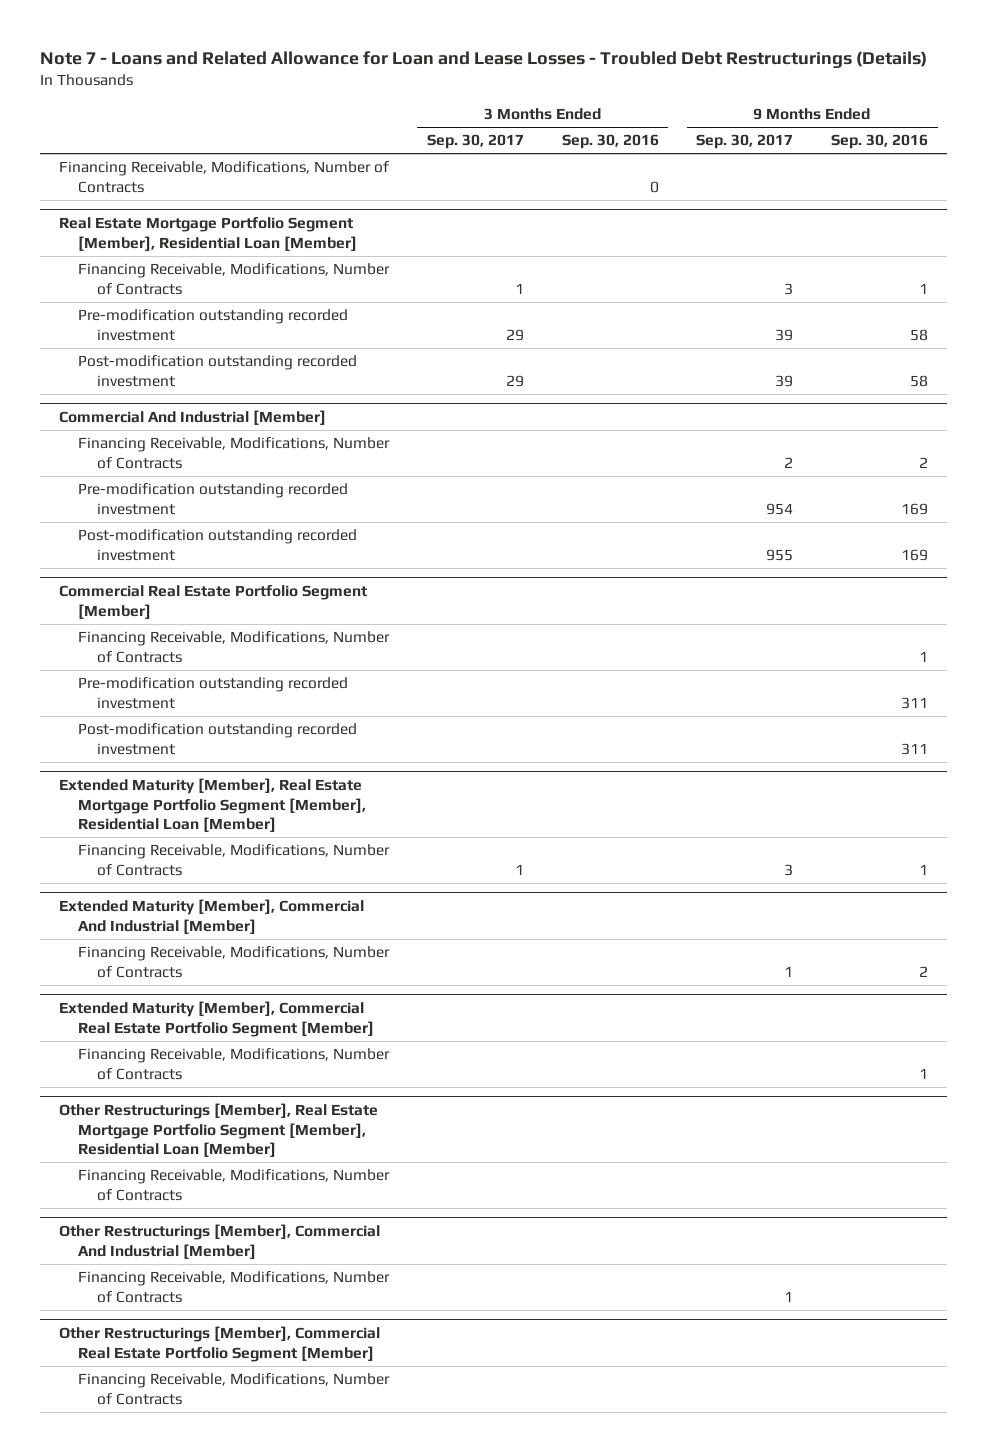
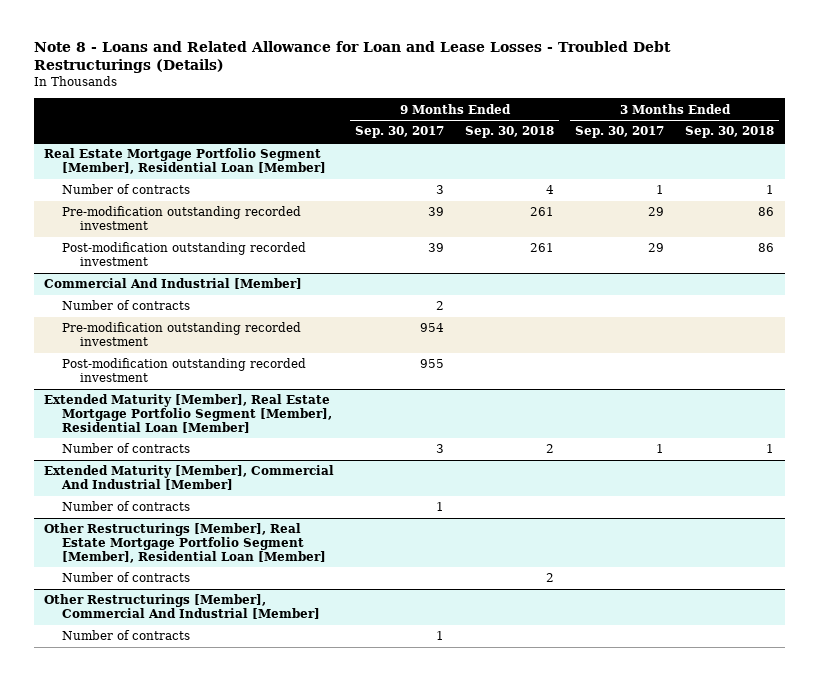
- Note 7 - Loans and Related Allowance for Loan and Lease Losses - Troubled Debt Restructurings (Details)
+ Note 8 - Loans and Related Allowance for Loan and Lease Losses - Troubled Debt Restructurings (Details)
- | 3 Months Ended Sep. 30, 2017 | 3 Months Ended Sep. 30, 2016 | 9 Months Ended Sep. 30, 2017 | 9 Months Ended Sep. 30, 2016
+ | 9 Months Ended Sep. 30, 2017 | 9 Months Ended Sep. 30, 2018 | 3 Months Ended Sep. 30, 2017 | 3 Months Ended Sep. 30, 2018
- Financing Receivable, Modifications, Number of Contracts | | 0 | |
@ Real Estate Mortgage Portfolio Segment [Member], Residential Loan [Member]
- Financing Receivable, Modifications, Number of Contracts | 1 | | 3 | 1
+ Number of contracts | 3 | 4 | 1 | 1
@ Commercial And Industrial [Member]
- Financing Receivable, Modifications, Number of Contracts | | | 2 | 2
+ Number of contracts | 2 | | |
- Commercial Real Estate Portfolio Segment [Member]
- Financing Receivable, Modifications, Number of Contracts | | | | 1
- Pre-modification outstanding recorded investment | | | | 311
- Post-modification outstanding recorded investment | | | | 311
@ Extended Maturity [Member], Real Estate Mortgage Portfolio Segment [Member], Residential Loan [Member]
- Financing Receivable, Modifications, Number of Contracts | 1 | | 3 | 1
+ Number of contracts | 3 | 2 | 1 | 1
@ Extended Maturity [Member], Commercial And Industrial [Member]
- Financing Receivable, Modifications, Number of Contracts | | | 1 | 2
- Extended Maturity [Member], Commercial Real Estate Portfolio Segment [Member]
- Financing Receivable, Modifications, Number of Contracts | | | | 1
@ Extended Maturity [Member], Commercial And Industrial [Member]
+ Number of contracts | 1 | | |
@ Other Restructurings [Member], Real Estate Mortgage Portfolio Segment [Member], Residential Loan [Member]
- Financing Receivable, Modifications, Number of Contracts
+ Number of contracts | | 2 | |
@ Other Restructurings [Member], Commercial And Industrial [Member]
- Financing Receivable, Modifications, Number of Contracts | | | 1 |
- Other Restructurings [Member], Commercial Real Estate Portfolio Segment [Member]
- Financing Receivable, Modifications, Number of Contracts
@ Other Restructurings [Member], Commercial And Industrial [Member]
+ Number of contracts | 1 | | |

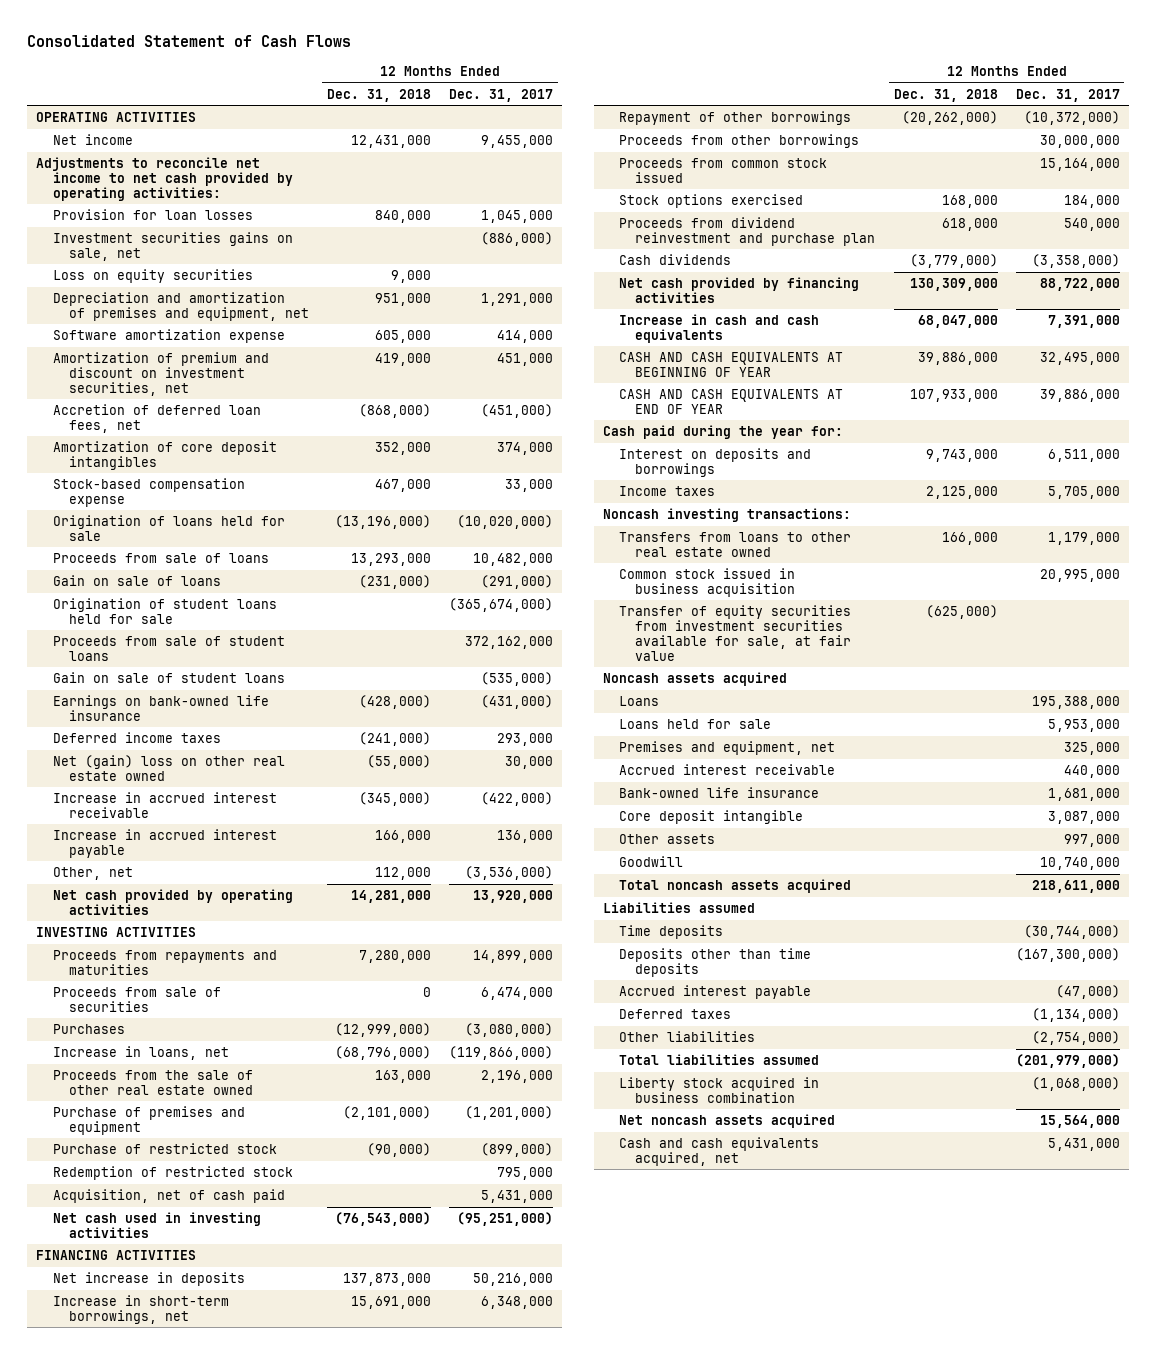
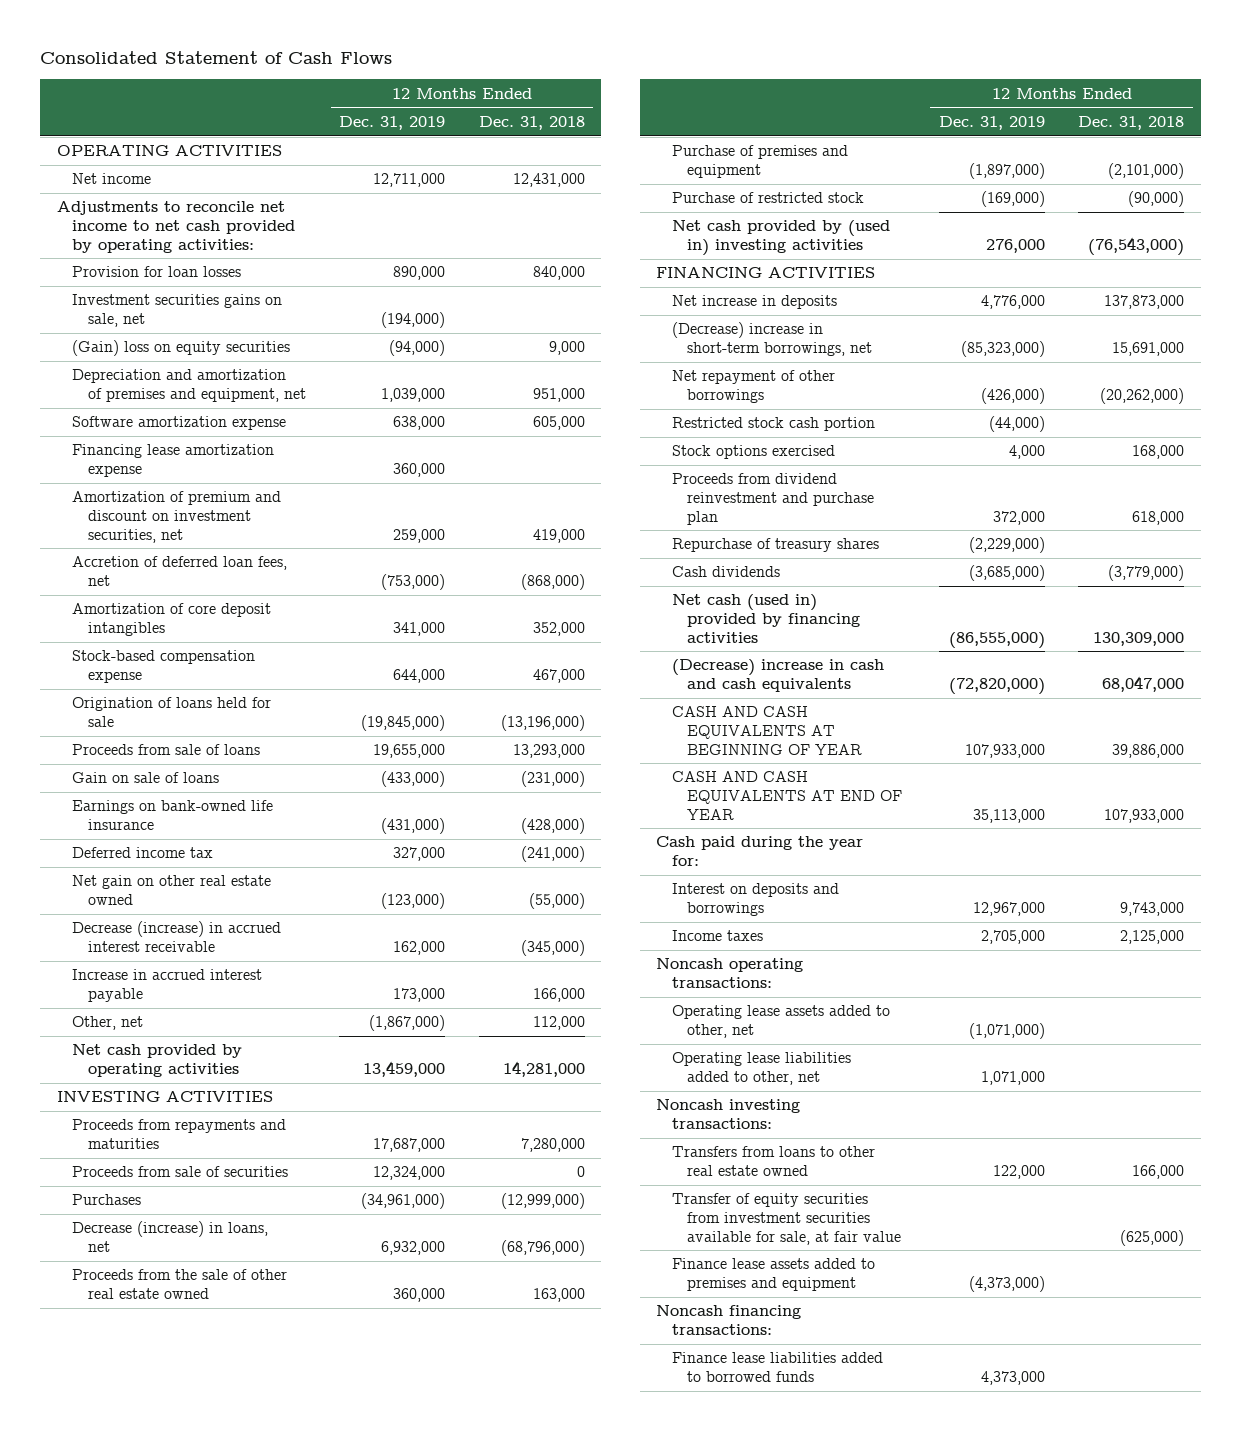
- | 12 Months Ended Dec. 31, 2018 | 12 Months Ended Dec. 31, 2017
+ | 12 Months Ended Dec. 31, 2019 | 12 Months Ended Dec. 31, 2018
- Loss on equity securities | 9,000 |
+ (Gain) loss on equity securities | (94,000) | 9,000
+ Financing lease amortization expense | 360,000 |
- Origination of student loans held for sale | | (365,674,000)
- Proceeds from sale of student loans | | 372,162,000
- Gain on sale of student loans | | (535,000)
- Deferred income taxes | (241,000) | 293,000
- Net (gain) loss on other real estate owned | (55,000) | 30,000
- Increase in accrued interest receivable | (345,000) | (422,000)
+ Deferred income tax | 327,000 | (241,000)
+ Net gain on other real estate owned | (123,000) | (55,000)
+ Decrease (increase) in accrued interest receivable | 162,000 | (345,000)
- Increase in loans, net | (68,796,000) | (119,866,000)
+ Decrease (increase) in loans, net | 6,932,000 | (68,796,000)
- Redemption of restricted stock | | 795,000
- Acquisition, net of cash paid | | 5,431,000
- Net cash used in investing activities | (76,543,000) | (95,251,000)
+ Net cash provided by (used in) investing activities | 276,000 | (76,543,000)
- Increase in short-term borrowings, net | 15,691,000 | 6,348,000
- Repayment of other borrowings | (20,262,000) | (10,372,000)
- Proceeds from other borrowings | | 30,000,000
- Proceeds from common stock issued | | 15,164,000
+ (Decrease) increase in short-term borrowings, net | (85,323,000) | 15,691,000
+ Net repayment of other borrowings | (426,000) | (20,262,000)
+ Restricted stock cash portion | (44,000) |
+ Repurchase of treasury shares | (2,229,000) |
- Net cash provided by financing activities | 130,309,000 | 88,722,000
- Increase in cash and cash equivalents | 68,047,000 | 7,391,000
+ Net cash (used in) provided by financing activities | (86,555,000) | 130,309,000
+ (Decrease) increase in cash and cash equivalents | (72,820,000) | 68,047,000
+ Noncash operating transactions:
+ Operating lease assets added to other, net | (1,071,000) |
+ Operating lease liabilities added to other, net | 1,071,000 |
- Common stock issued in business acquisition | | 20,995,000
- Noncash assets acquired
- Loans | | 195,388,000
- Loans held for sale | | 5,953,000
- Premises and equipment, net | | 325,000
- Accrued interest receivable | | 440,000
- Bank-owned life insurance | | 1,681,000
- Core deposit intangible | | 3,087,000
- Other assets | | 997,000
- Goodwill | | 10,740,000
- Total noncash assets acquired | | 218,611,000
- Liabilities assumed
- Time deposits | | (30,744,000)
- Deposits other than time deposits | | (167,300,000)
- Accrued interest payable | | (47,000)
- Deferred taxes | | (1,134,000)
- Other liabilities | | (2,754,000)
- Total liabilities assumed | | (201,979,000)
- Liberty stock acquired in business combination | | (1,068,000)
- Net noncash assets acquired | | 15,564,000
- Cash and cash equivalents acquired, net | | 5,431,000
+ Finance lease assets added to premises and equipment | (4,373,000) |
+ Noncash financing transactions:
+ Finance lease liabilities added to borrowed funds | 4,373,000 |

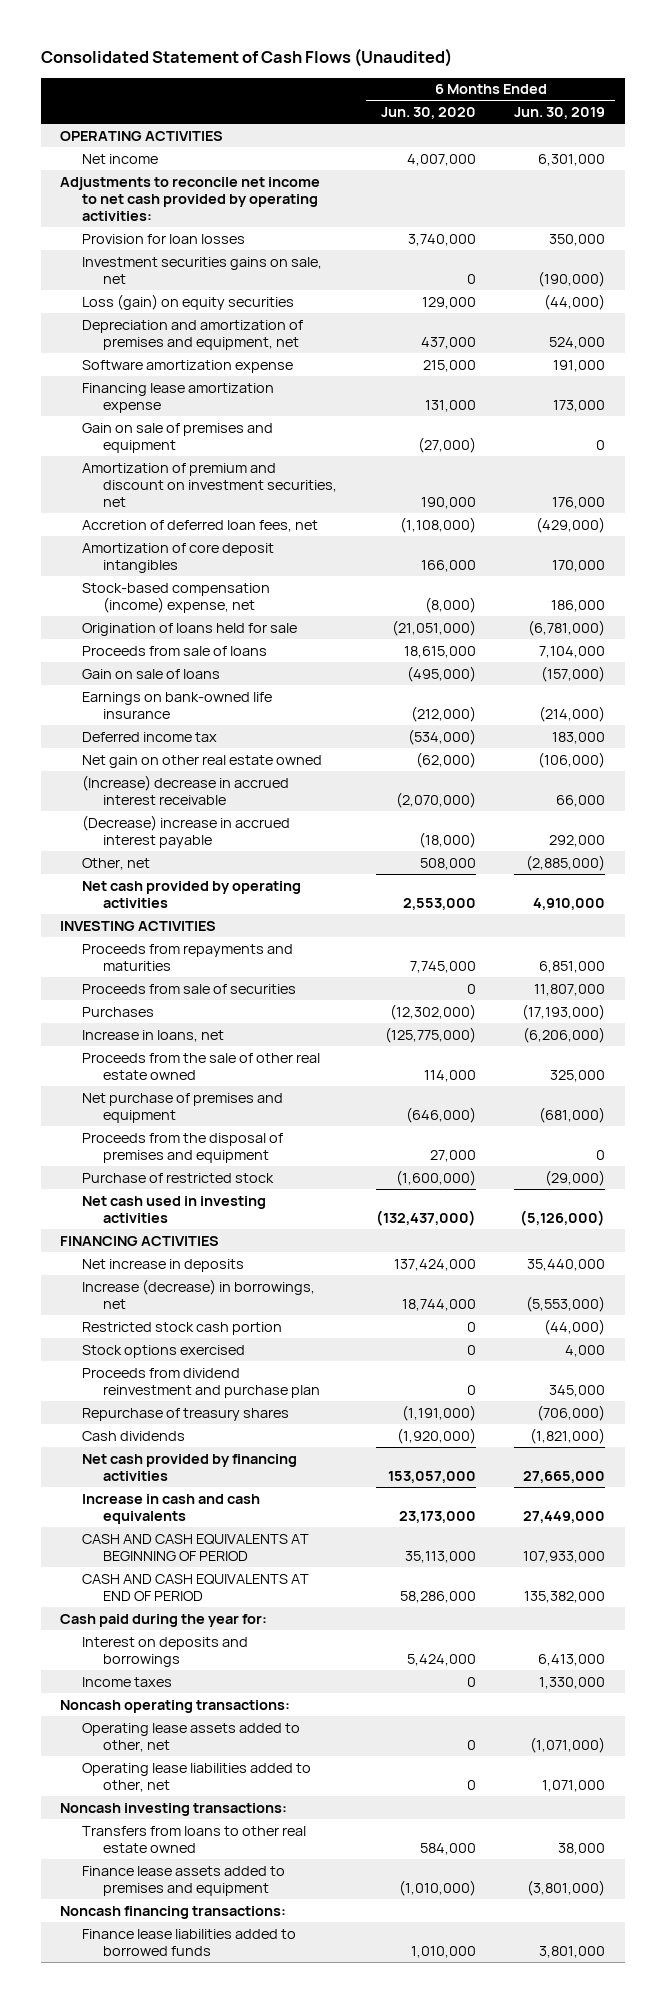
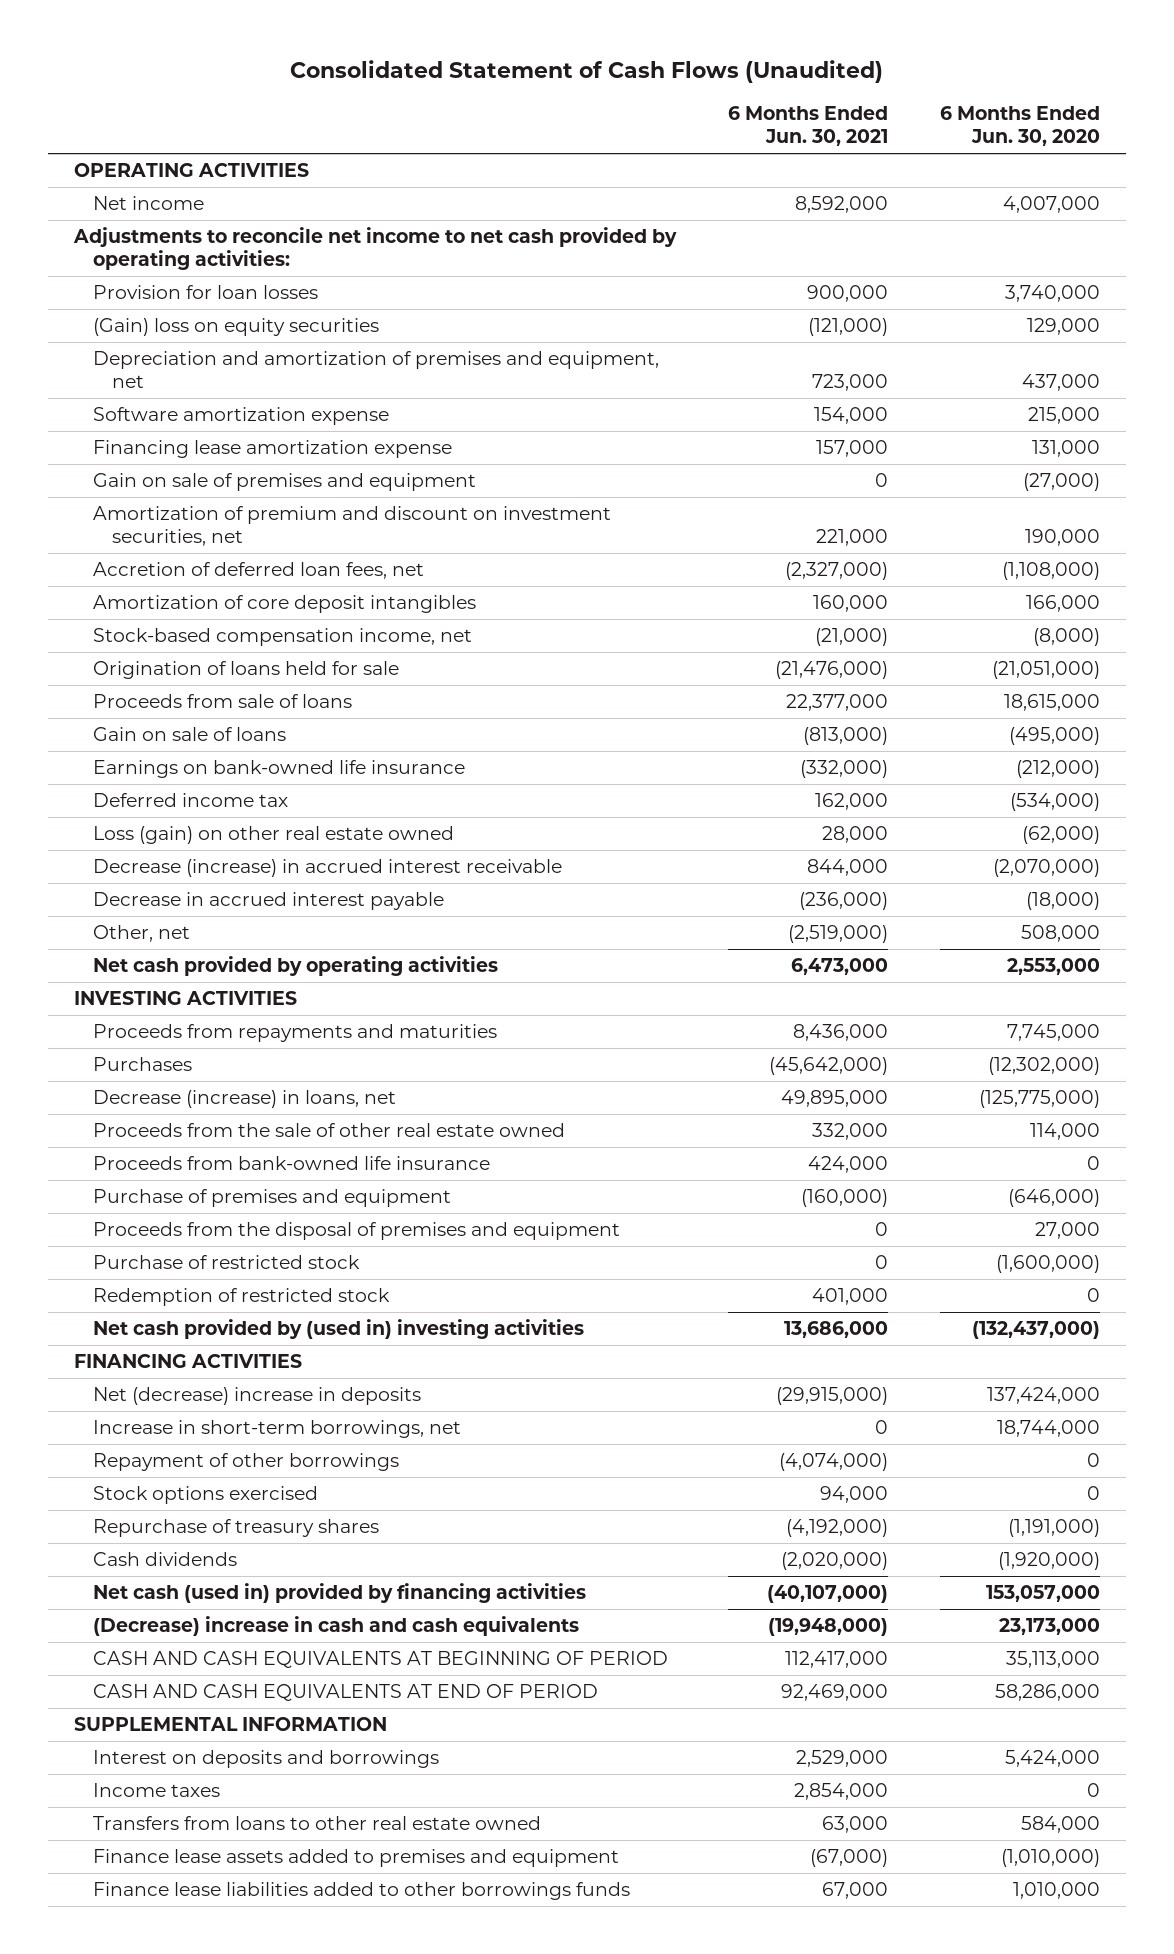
- | 6 Months Ended Jun. 30, 2020 | 6 Months Ended Jun. 30, 2019
+ | 6 Months Ended Jun. 30, 2021 | 6 Months Ended Jun. 30, 2020
- Investment securities gains on sale, net | 0 | (190,000)
- Loss (gain) on equity securities | 129,000 | (44,000)
+ (Gain) loss on equity securities | (121,000) | 129,000
- Stock-based compensation (income) expense, net | (8,000) | 186,000
+ Stock-based compensation income, net | (21,000) | (8,000)
- Net gain on other real estate owned | (62,000) | (106,000)
- (Increase) decrease in accrued interest receivable | (2,070,000) | 66,000
- (Decrease) increase in accrued interest payable | (18,000) | 292,000
+ Loss (gain) on other real estate owned | 28,000 | (62,000)
+ Decrease (increase) in accrued interest receivable | 844,000 | (2,070,000)
+ Decrease in accrued interest payable | (236,000) | (18,000)
- Proceeds from sale of securities | 0 | 11,807,000
- Increase in loans, net | (125,775,000) | (6,206,000)
+ Decrease (increase) in loans, net | 49,895,000 | (125,775,000)
- Net purchase of premises and equipment | (646,000) | (681,000)
+ Proceeds from bank-owned life insurance | 424,000 | 0
+ Purchase of premises and equipment | (160,000) | (646,000)
- Net cash used in investing activities | (132,437,000) | (5,126,000)
+ Redemption of restricted stock | 401,000 | 0
+ Net cash provided by (used in) investing activities | 13,686,000 | (132,437,000)
- Net increase in deposits | 137,424,000 | 35,440,000
- Increase (decrease) in borrowings, net | 18,744,000 | (5,553,000)
- Restricted stock cash portion | 0 | (44,000)
+ Net (decrease) increase in deposits | (29,915,000) | 137,424,000
+ Increase in short-term borrowings, net | 0 | 18,744,000
+ Repayment of other borrowings | (4,074,000) | 0
- Proceeds from dividend reinvestment and purchase plan | 0 | 345,000
- Net cash provided by financing activities | 153,057,000 | 27,665,000
- Increase in cash and cash equivalents | 23,173,000 | 27,449,000
+ Net cash (used in) provided by financing activities | (40,107,000) | 153,057,000
+ (Decrease) increase in cash and cash equivalents | (19,948,000) | 23,173,000
- Cash paid during the year for:
+ SUPPLEMENTAL INFORMATION
- Noncash operating transactions:
- Operating lease assets added to other, net | 0 | (1,071,000)
- Operating lease liabilities added to other, net | 0 | 1,071,000
- Noncash investing transactions:
- Noncash financing transactions:
- Finance lease liabilities added to borrowed funds | 1,010,000 | 3,801,000
+ Finance lease liabilities added to other borrowings funds | 67,000 | 1,010,000

